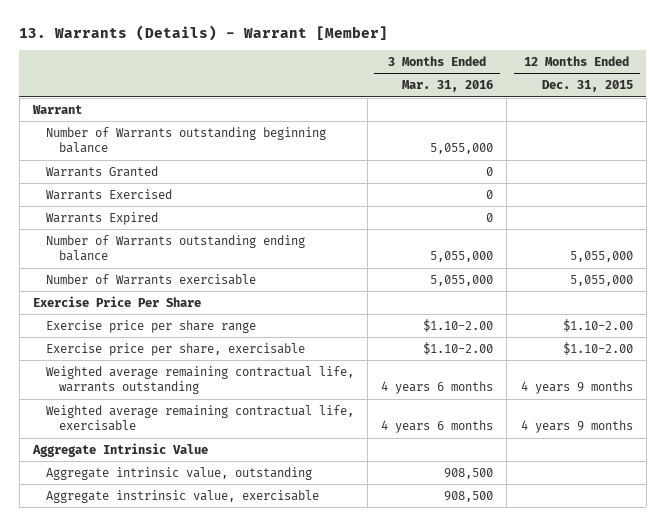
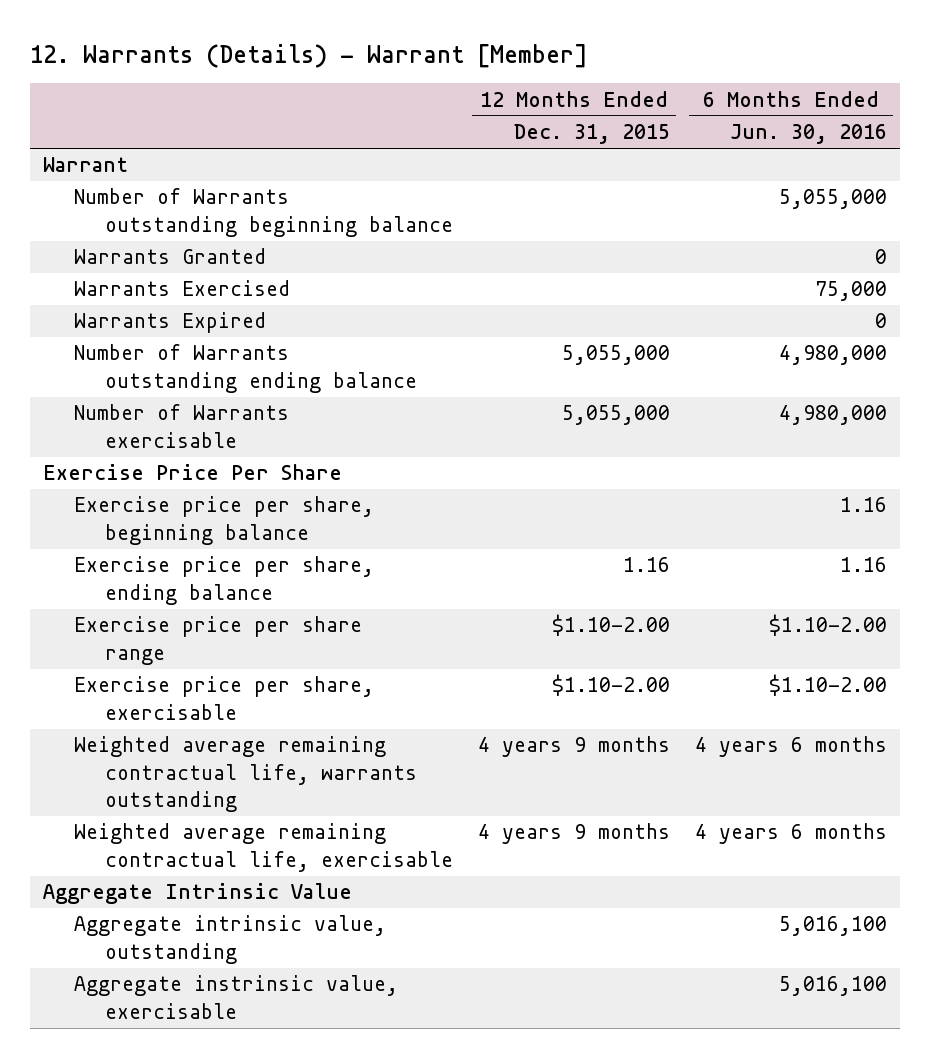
- 13. Warrants (Details) - Warrant [Member]
+ 12. Warrants (Details) - Warrant [Member]
- | 3 Months Ended Mar. 31, 2016 | 12 Months Ended Dec. 31, 2015
+ | 12 Months Ended Dec. 31, 2015 | 6 Months Ended Jun. 30, 2016
+ Exercise price per share, beginning balance | | 1.16
+ Exercise price per share, ending balance | 1.16 | 1.16

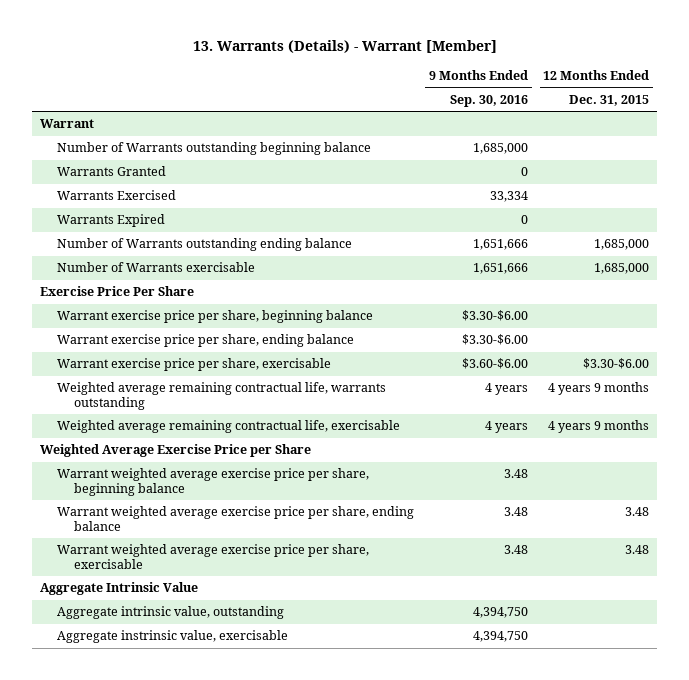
- 12. Warrants (Details) - Warrant [Member]
+ 13. Warrants (Details) - Warrant [Member]
- | 12 Months Ended Dec. 31, 2015 | 6 Months Ended Jun. 30, 2016
+ | 9 Months Ended Sep. 30, 2016 | 12 Months Ended Dec. 31, 2015
- Number of Warrants outstanding ending balance | 5,055,000 | 4,980,000
- Number of Warrants exercisable | 5,055,000 | 4,980,000
+ Number of Warrants outstanding ending balance | 1,651,666 | 1,685,000
+ Number of Warrants exercisable | 1,651,666 | 1,685,000
- Exercise price per share, beginning balance | | 1.16
- Exercise price per share, ending balance | 1.16 | 1.16
- Exercise price per share range | $1.10-2.00 | $1.10-2.00
- Exercise price per share, exercisable | $1.10-2.00 | $1.10-2.00
+ Warrant exercise price per share, beginning balance | $3.30-$6.00 |
+ Warrant exercise price per share, ending balance | $3.30-$6.00 |
+ Warrant exercise price per share, exercisable | $3.60-$6.00 | $3.30-$6.00
+ Weighted Average Exercise Price per Share
+ Warrant weighted average exercise price per share, beginning balance | 3.48 |
+ Warrant weighted average exercise price per share, ending balance | 3.48 | 3.48
+ Warrant weighted average exercise price per share, exercisable | 3.48 | 3.48

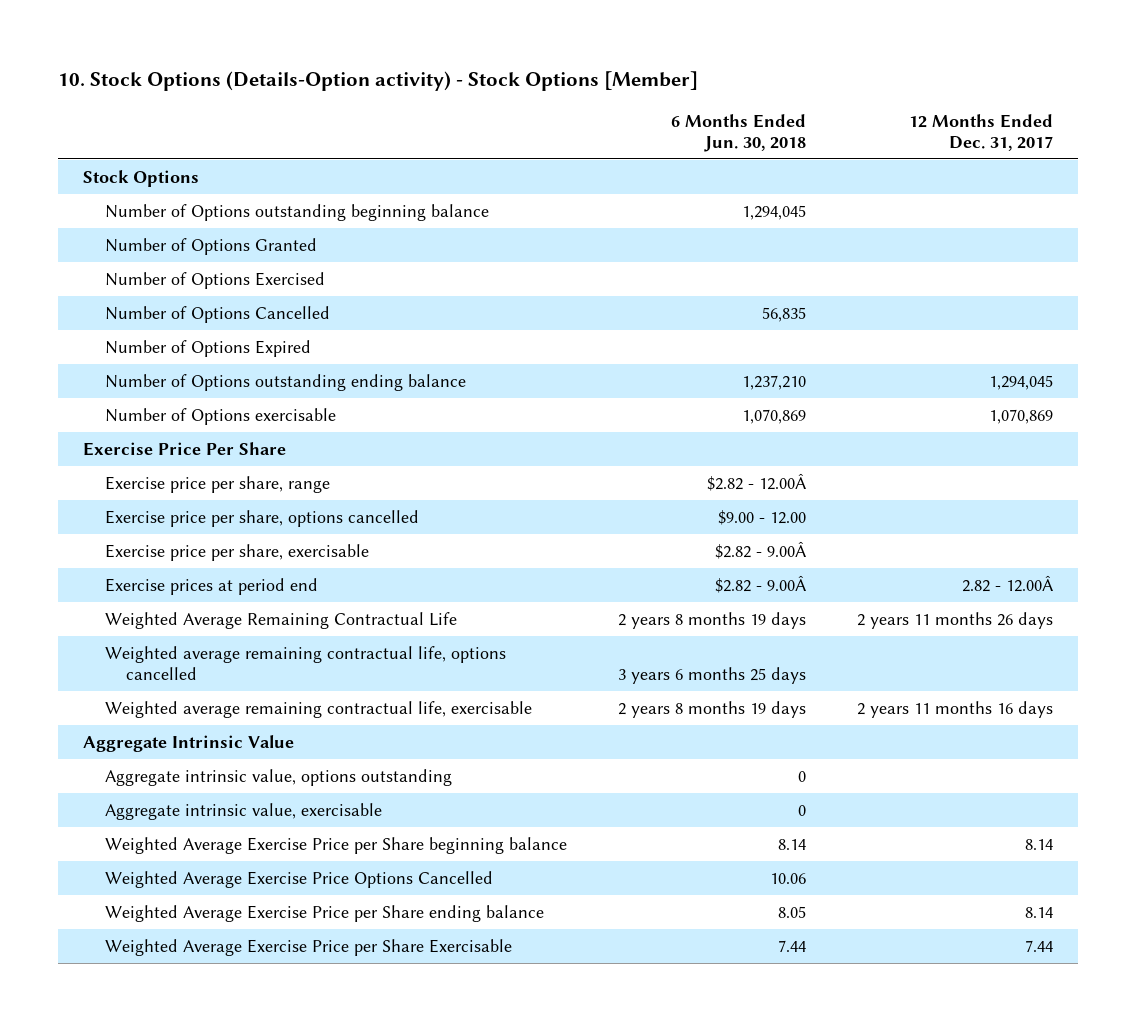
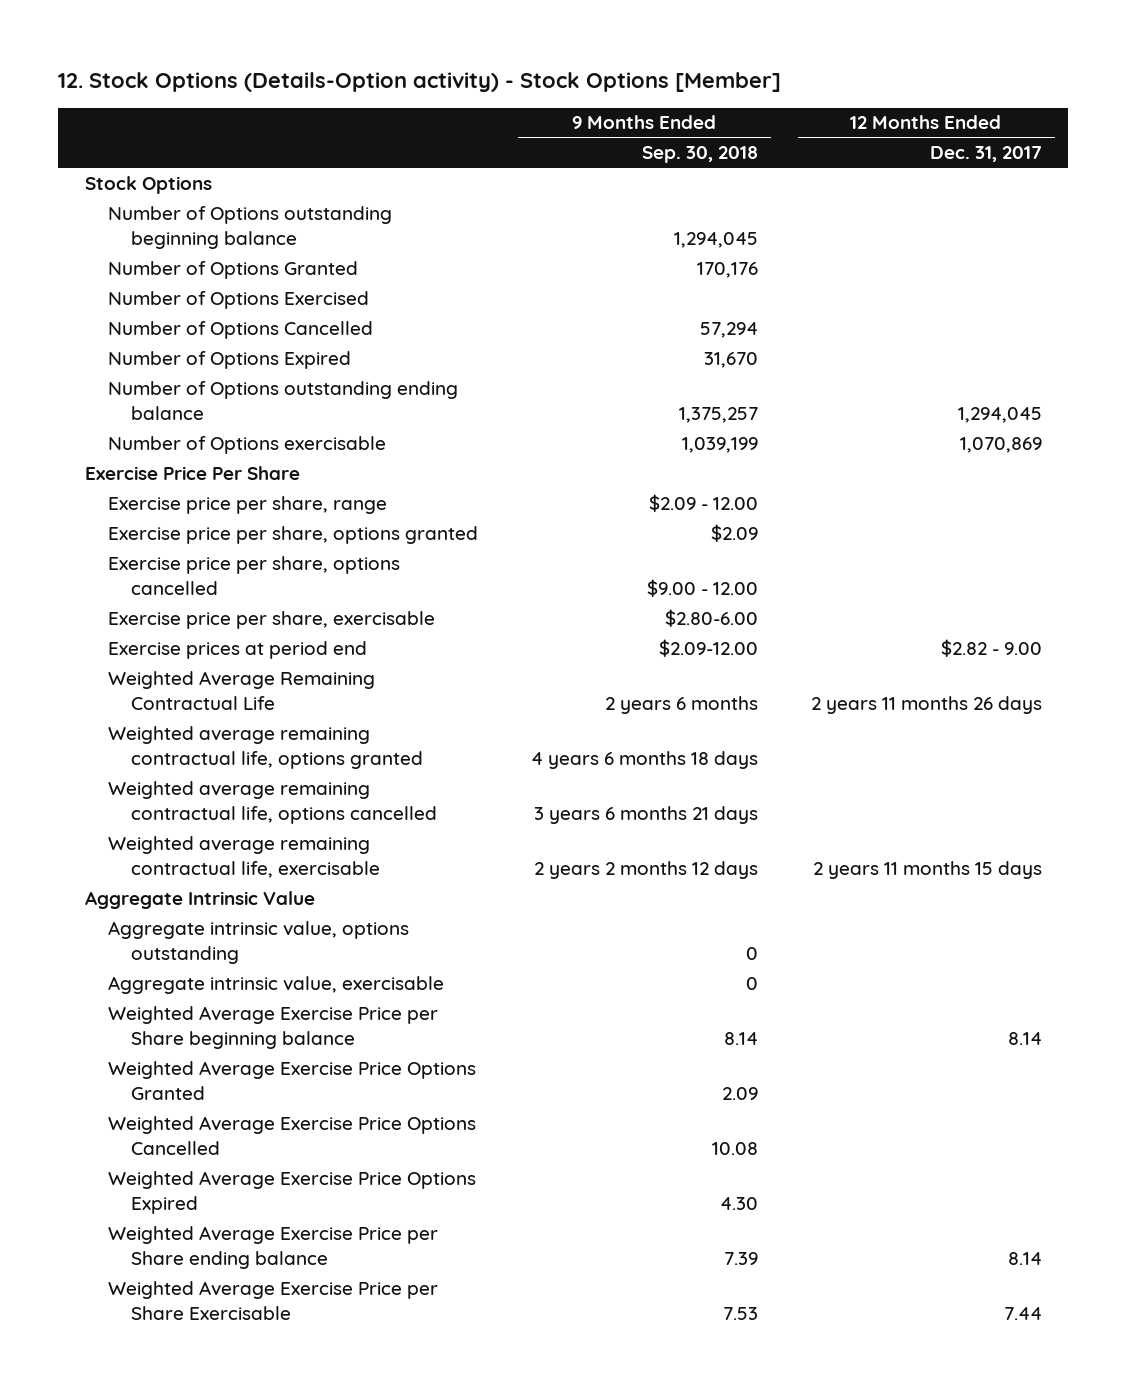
- 10. Stock Options (Details-Option activity) - Stock Options [Member]
+ 12. Stock Options (Details-Option activity) - Stock Options [Member]
- | 6 Months Ended Jun. 30, 2018 | 12 Months Ended Dec. 31, 2017
+ | 9 Months Ended Sep. 30, 2018 | 12 Months Ended Dec. 31, 2017
+ Exercise price per share, options granted | $2.09 |
- Exercise prices at period end | $2.82 - 9.00Â | 2.82 - 12.00Â
+ Exercise prices at period end | $2.09-12.00 | $2.82 - 9.00
+ Weighted average remaining contractual life, options granted | 4 years 6 months 18 days |
- Weighted average remaining contractual life, exercisable | 2 years 8 months 19 days | 2 years 11 months 16 days
+ Weighted average remaining contractual life, exercisable | 2 years 2 months 12 days | 2 years 11 months 15 days
+ Weighted Average Exercise Price Options Granted | 2.09 |
+ Weighted Average Exercise Price Options Expired | 4.30 |

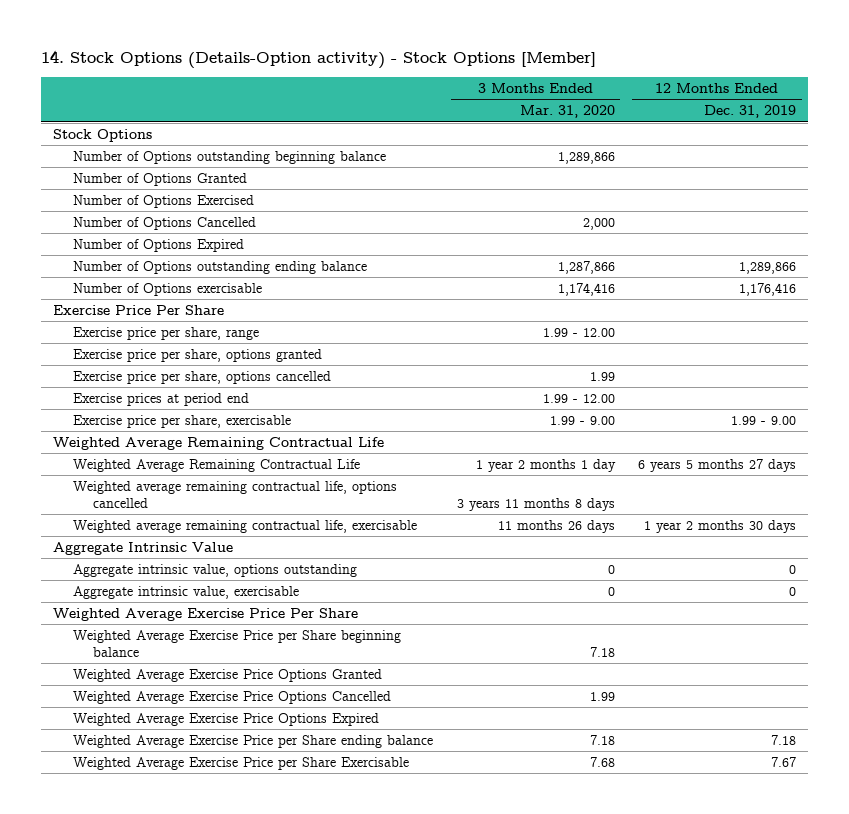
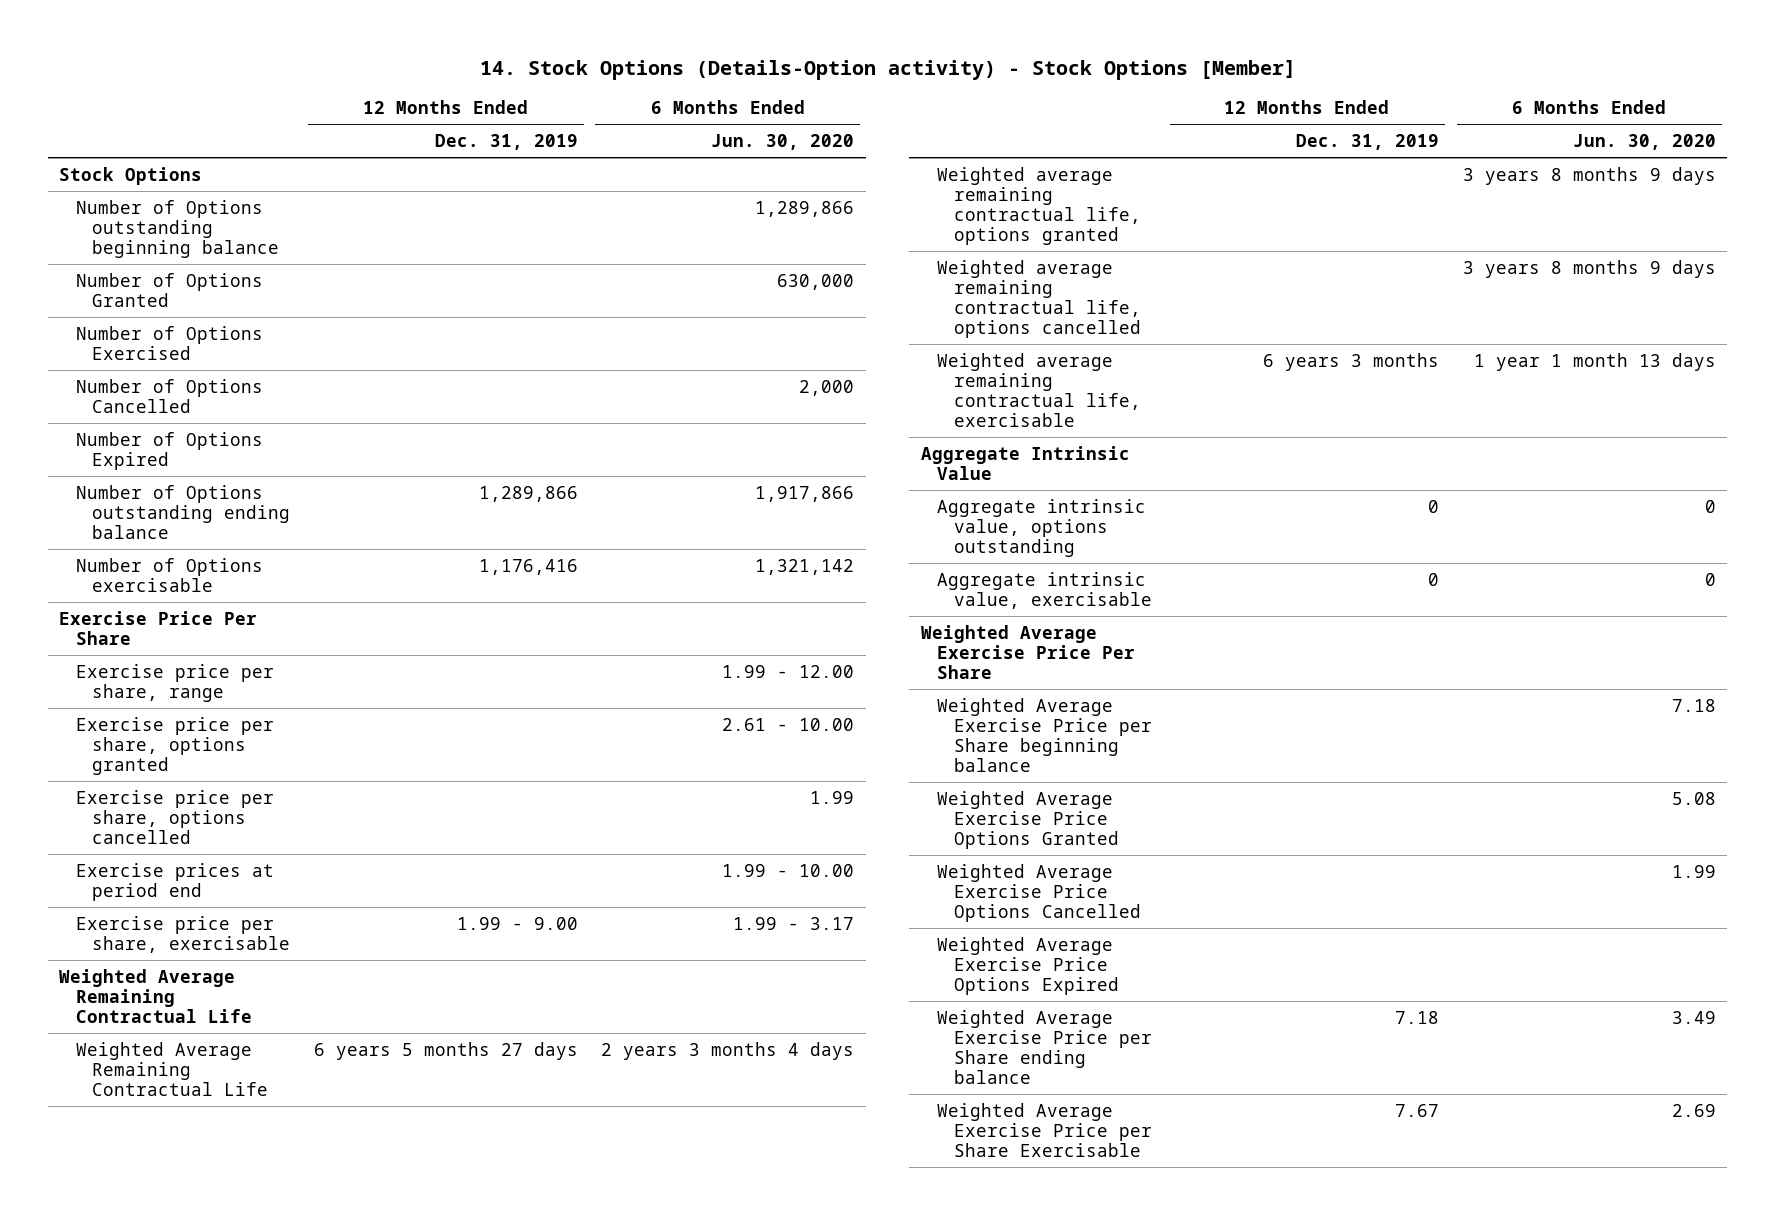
- | 3 Months Ended Mar. 31, 2020 | 12 Months Ended Dec. 31, 2019
+ | 12 Months Ended Dec. 31, 2019 | 6 Months Ended Jun. 30, 2020
+ Weighted average remaining contractual life, options granted | | 3 years 8 months 9 days
- Weighted average remaining contractual life, exercisable | 11 months 26 days | 1 year 2 months 30 days
+ Weighted average remaining contractual life, exercisable | 6 years 3 months | 1 year 1 month 13 days

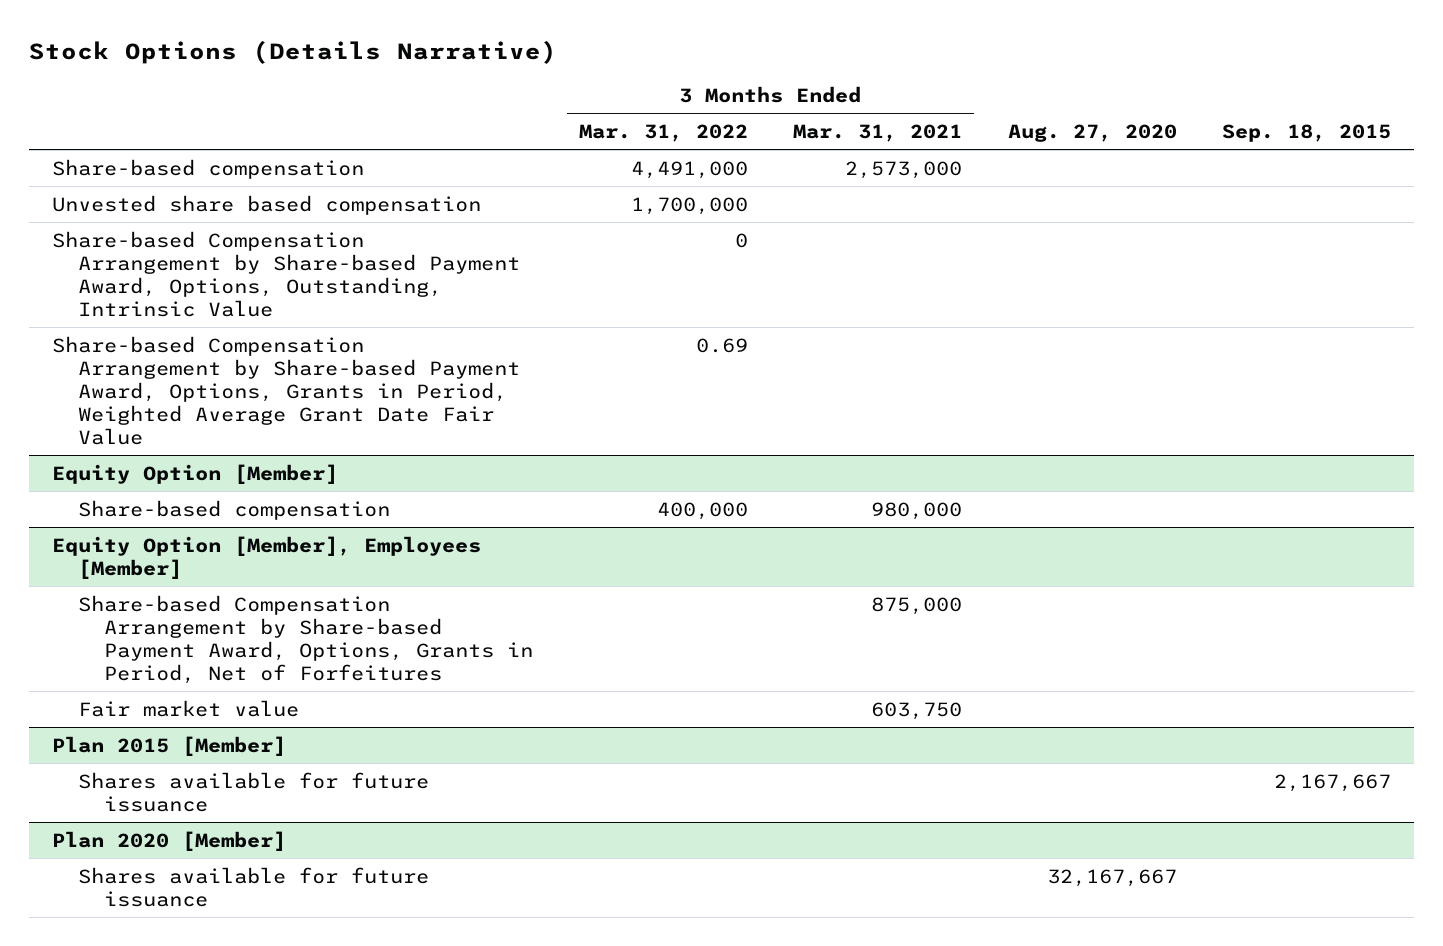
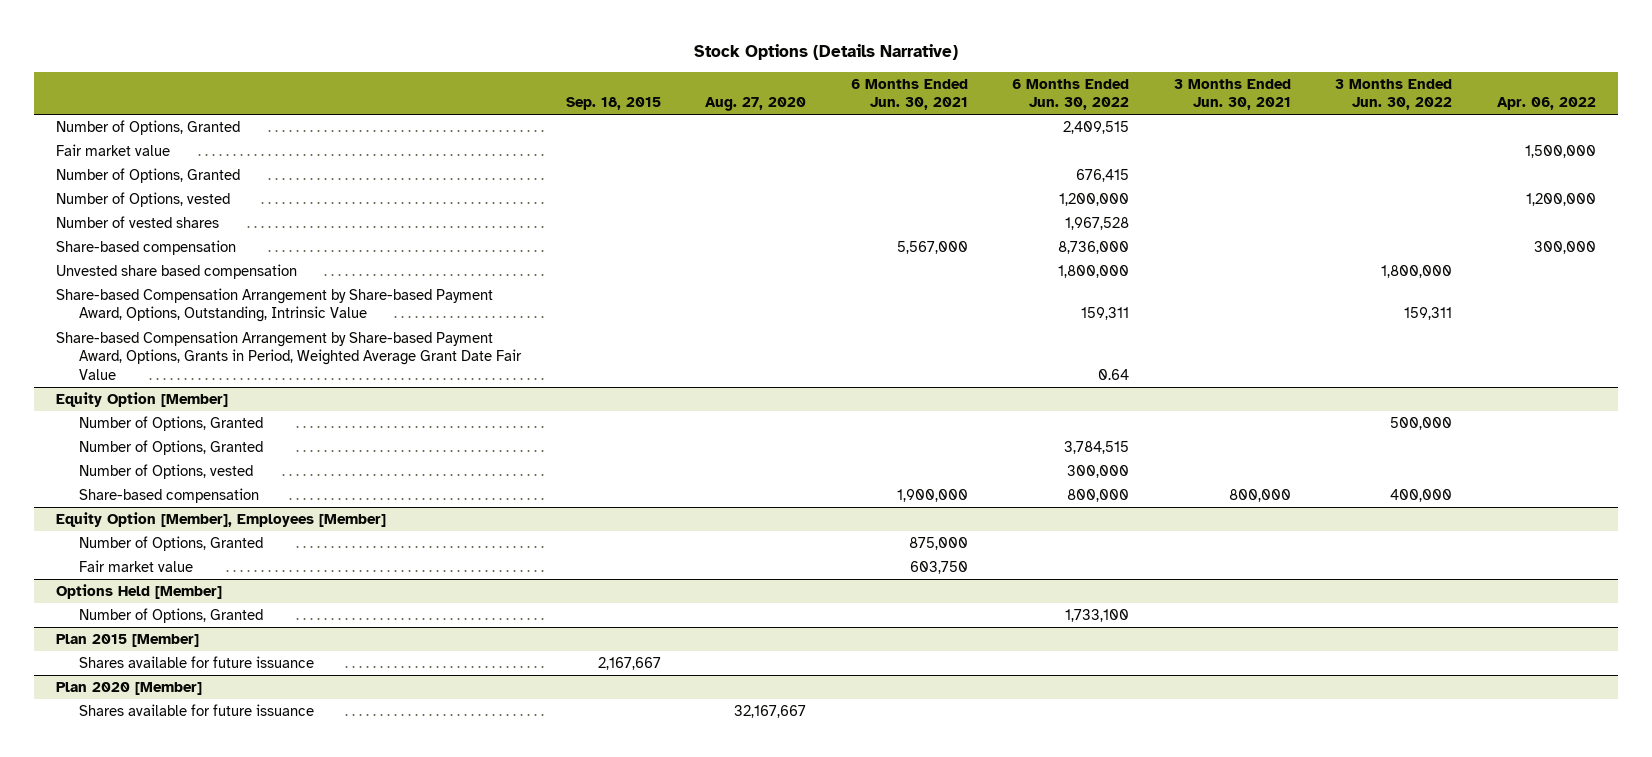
- | 3 Months Ended Mar. 31, 2022 | 3 Months Ended Mar. 31, 2021 | Aug. 27, 2020 | Sep. 18, 2015
+ | Sep. 18, 2015 | Aug. 27, 2020 | 6 Months Ended Jun. 30, 2021 | 6 Months Ended Jun. 30, 2022 | 3 Months Ended Jun. 30, 2021 | 3 Months Ended Jun. 30, 2022 | Apr. 06, 2022
+ Number of Options, Granted | | | | 2,409,515 | | |
+ Fair market value | | | | | | | 1,500,000
+ Number of Options, Granted | | | | 676,415 | | |
+ Number of Options, vested | | | | 1,200,000 | | | 1,200,000
+ Number of vested shares | | | | 1,967,528 | | |
@ Equity Option [Member]
+ Number of Options, Granted | | | | | | 500,000 |
+ Number of Options, Granted | | | | 3,784,515 | | |
+ Number of Options, vested | | | | 300,000 | | |
@ Equity Option [Member], Employees [Member]
- Share-based Compensation Arrangement by Share-based Payment Award, Options, Grants in Period, Net of Forfeitures | | 875,000 | |
+ Number of Options, Granted | | | 875,000 | | | |
+ Options Held [Member]
+ Number of Options, Granted | | | | 1,733,100 | | |

